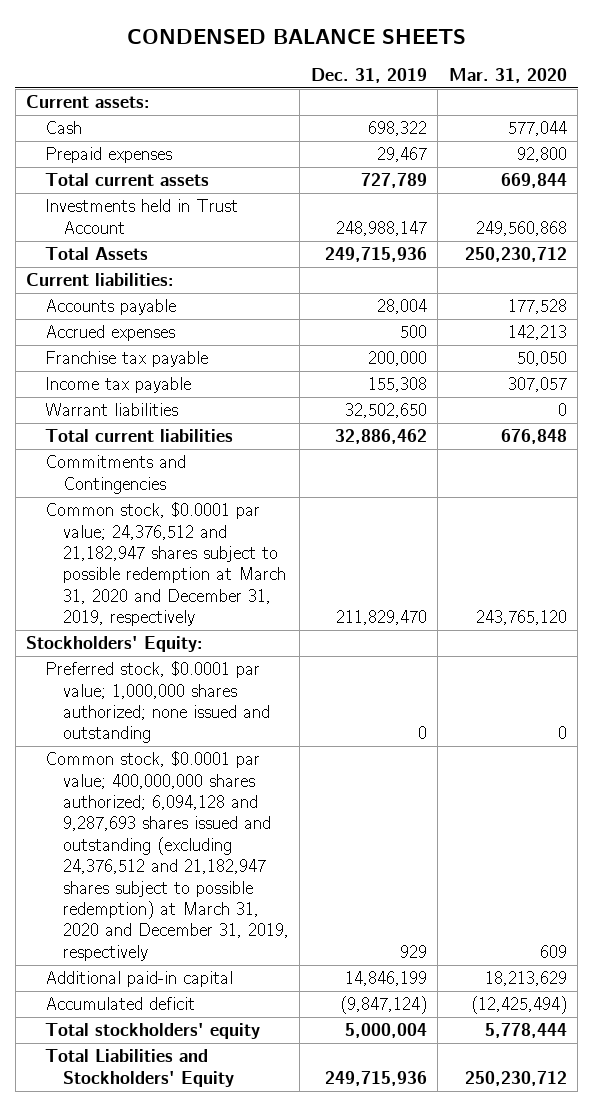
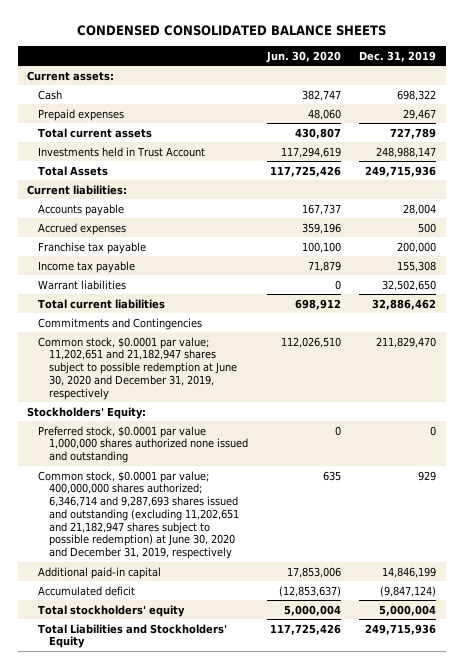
- CONDENSED BALANCE SHEETS
+ CONDENSED CONSOLIDATED BALANCE SHEETS
- | Dec. 31, 2019 | Mar. 31, 2020
+ | Jun. 30, 2020 | Dec. 31, 2019
- Common stock, $0.0001 par value; 24,376,512 and 21,182,947 shares subject to possible redemption at March 31, 2020 and December 31, 2019, respectively | 211,829,470 | 243,765,120
+ Common stock, $0.0001 par value; 11,202,651 and 21,182,947 shares subject to possible redemption at June 30, 2020 and December 31, 2019, respectively | 112,026,510 | 211,829,470
- Preferred stock, $0.0001 par value; 1,000,000 shares authorized; none issued and outstanding | 0 | 0
- Common stock, $0.0001 par value; 400,000,000 shares authorized; 6,094,128 and 9,287,693 shares issued and outstanding (excluding 24,376,512 and 21,182,947 shares subject to possible redemption) at March 31, 2020 and December 31, 2019, respectively | 929 | 609
+ Preferred stock, $0.0001 par value 1,000,000 shares authorized none issued and outstanding | 0 | 0
+ Common stock, $0.0001 par value; 400,000,000 shares authorized; 6,346,714 and 9,287,693 shares issued and outstanding (excluding 11,202,651 and 21,182,947 shares subject to possible redemption) at June 30, 2020 and December 31, 2019, respectively | 635 | 929

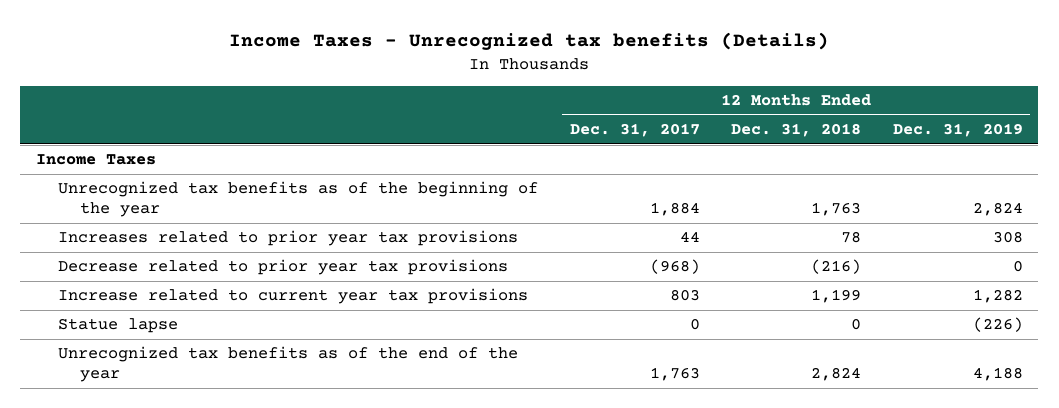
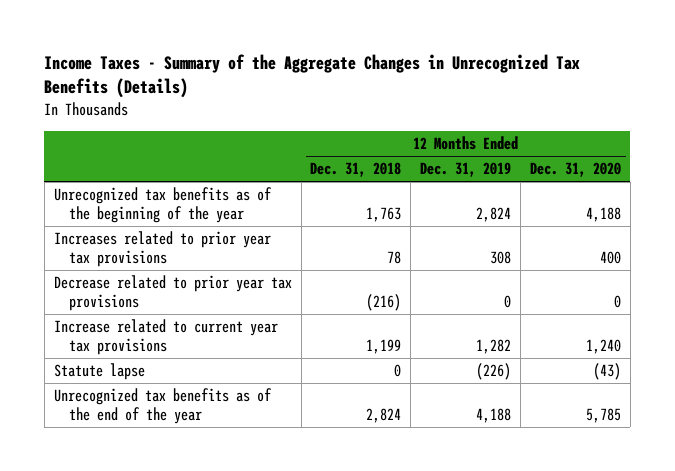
- Income Taxes - Unrecognized tax benefits (Details)
+ Income Taxes - Summary of the Aggregate Changes in Unrecognized Tax Benefits (Details)
- | 12 Months Ended Dec. 31, 2017 | 12 Months Ended Dec. 31, 2018 | 12 Months Ended Dec. 31, 2019
+ | 12 Months Ended Dec. 31, 2018 | 12 Months Ended Dec. 31, 2019 | 12 Months Ended Dec. 31, 2020
- Income Taxes
- Statue lapse | 0 | 0 | (226)
+ Statute lapse | 0 | (226) | (43)

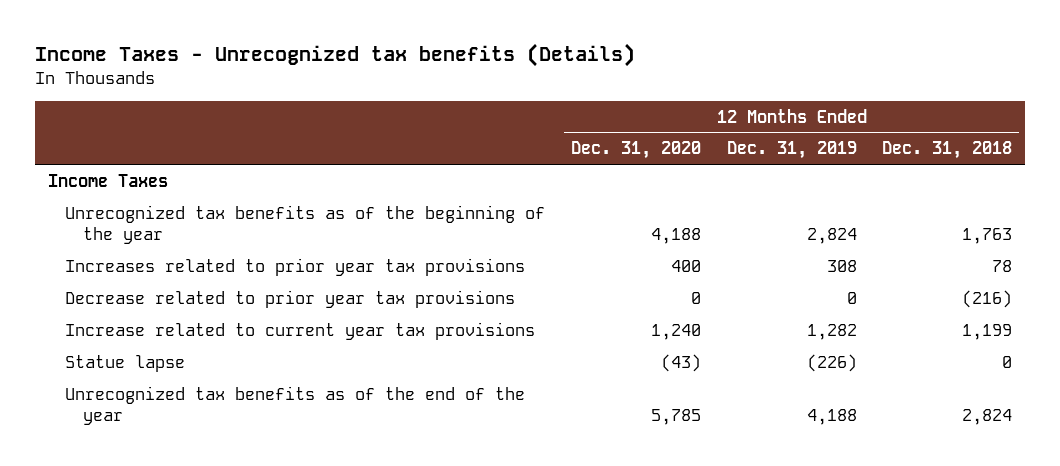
- Income Taxes - Summary of the Aggregate Changes in Unrecognized Tax Benefits (Details)
+ Income Taxes - Unrecognized tax benefits (Details)
- | 12 Months Ended Dec. 31, 2018 | 12 Months Ended Dec. 31, 2019 | 12 Months Ended Dec. 31, 2020
+ | 12 Months Ended Dec. 31, 2020 | 12 Months Ended Dec. 31, 2019 | 12 Months Ended Dec. 31, 2018
+ Income Taxes
- Statute lapse | 0 | (226) | (43)
+ Statue lapse | (43) | (226) | 0

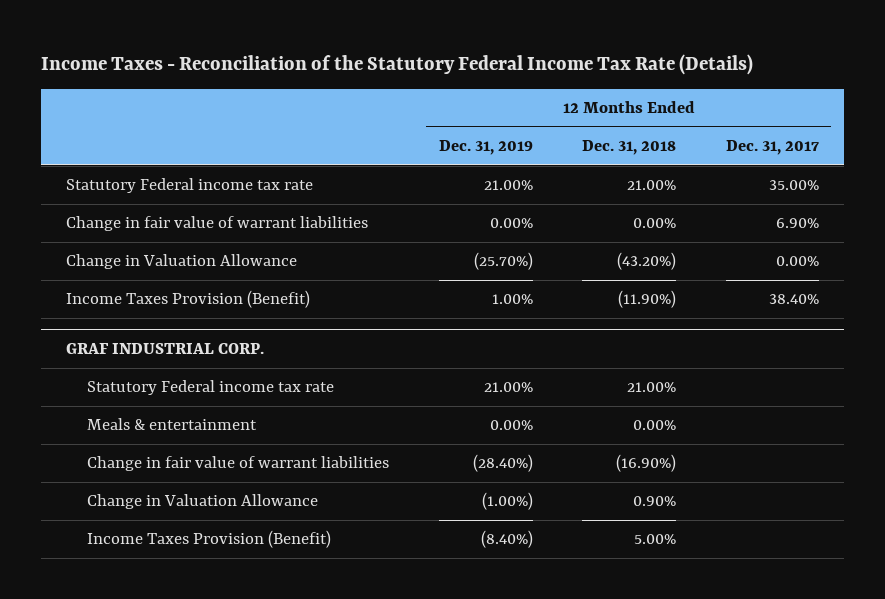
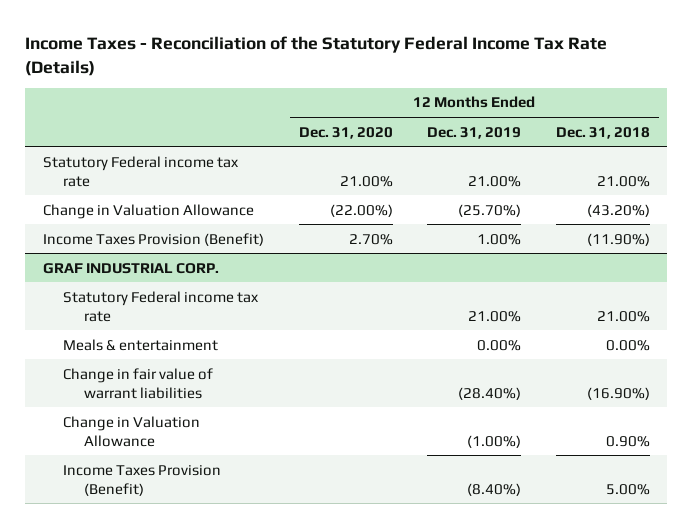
- | 12 Months Ended Dec. 31, 2019 | 12 Months Ended Dec. 31, 2018 | 12 Months Ended Dec. 31, 2017
+ | 12 Months Ended Dec. 31, 2020 | 12 Months Ended Dec. 31, 2019 | 12 Months Ended Dec. 31, 2018
- Change in fair value of warrant liabilities | 0.00% | 0.00% | 6.90%

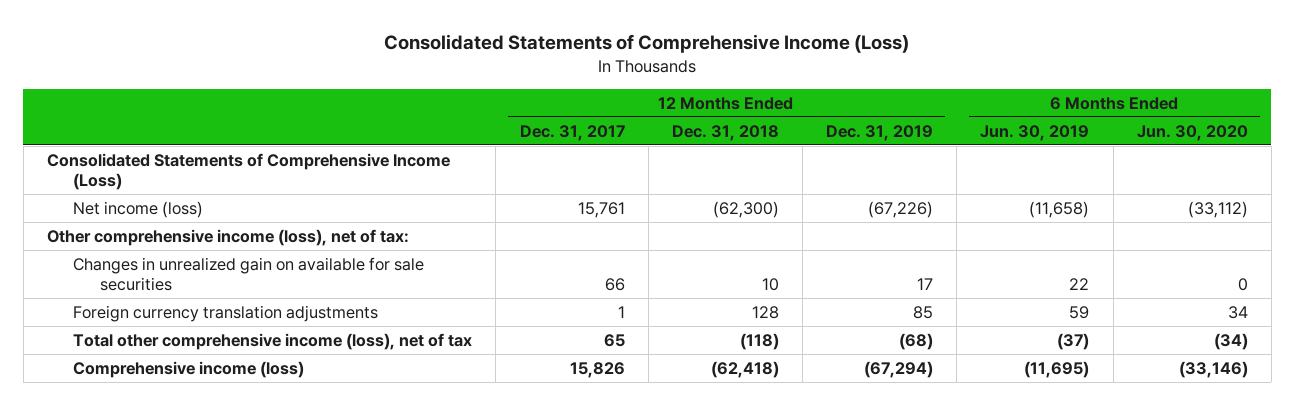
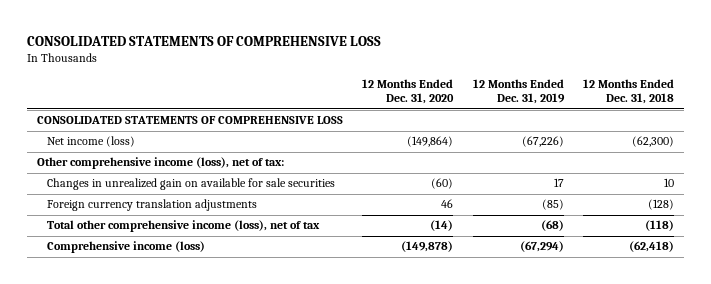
- Consolidated Statements of Comprehensive Income (Loss)
+ CONSOLIDATED STATEMENTS OF COMPREHENSIVE LOSS
- | 12 Months Ended Dec. 31, 2017 | 12 Months Ended Dec. 31, 2018 | 12 Months Ended Dec. 31, 2019 | 6 Months Ended Jun. 30, 2019 | 6 Months Ended Jun. 30, 2020
+ | 12 Months Ended Dec. 31, 2020 | 12 Months Ended Dec. 31, 2019 | 12 Months Ended Dec. 31, 2018
- Consolidated Statements of Comprehensive Income (Loss)
+ CONSOLIDATED STATEMENTS OF COMPREHENSIVE LOSS
- Foreign currency translation adjustments | 1 | 128 | 85 | 59 | 34
+ Foreign currency translation adjustments | 46 | (85) | (128)

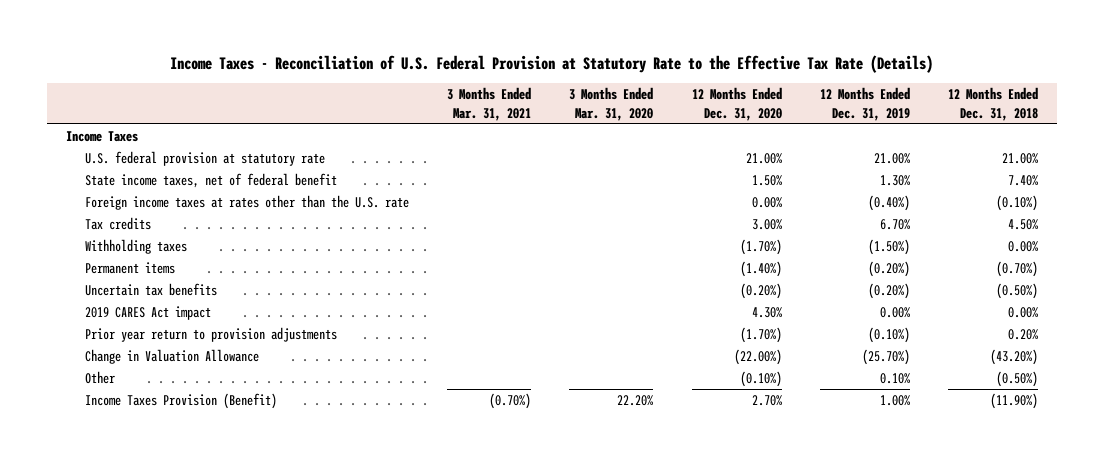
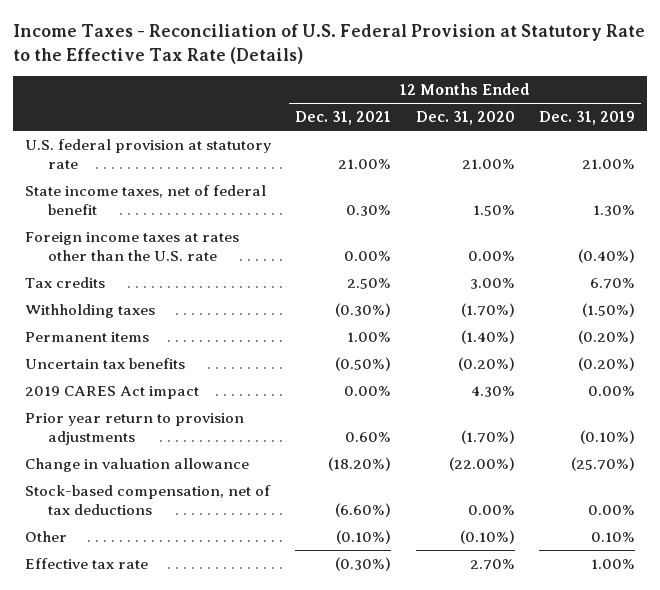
- | 3 Months Ended Mar. 31, 2021 | 3 Months Ended Mar. 31, 2020 | 12 Months Ended Dec. 31, 2020 | 12 Months Ended Dec. 31, 2019 | 12 Months Ended Dec. 31, 2018
+ | 12 Months Ended Dec. 31, 2021 | 12 Months Ended Dec. 31, 2020 | 12 Months Ended Dec. 31, 2019
- Income Taxes
- Change in Valuation Allowance | | | (22.00%) | (25.70%) | (43.20%)
+ Change in valuation allowance | (18.20%) | (22.00%) | (25.70%)
+ Stock-based compensation, net of tax deductions | (6.60%) | 0.00% | 0.00%
- Income Taxes Provision (Benefit) | (0.70%) | 22.20% | 2.70% | 1.00% | (11.90%)
+ Effective tax rate | (0.30%) | 2.70% | 1.00%

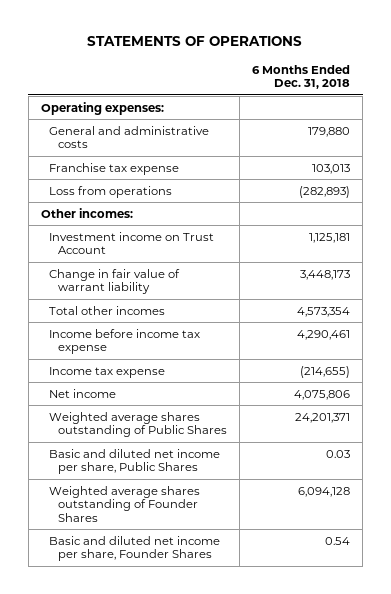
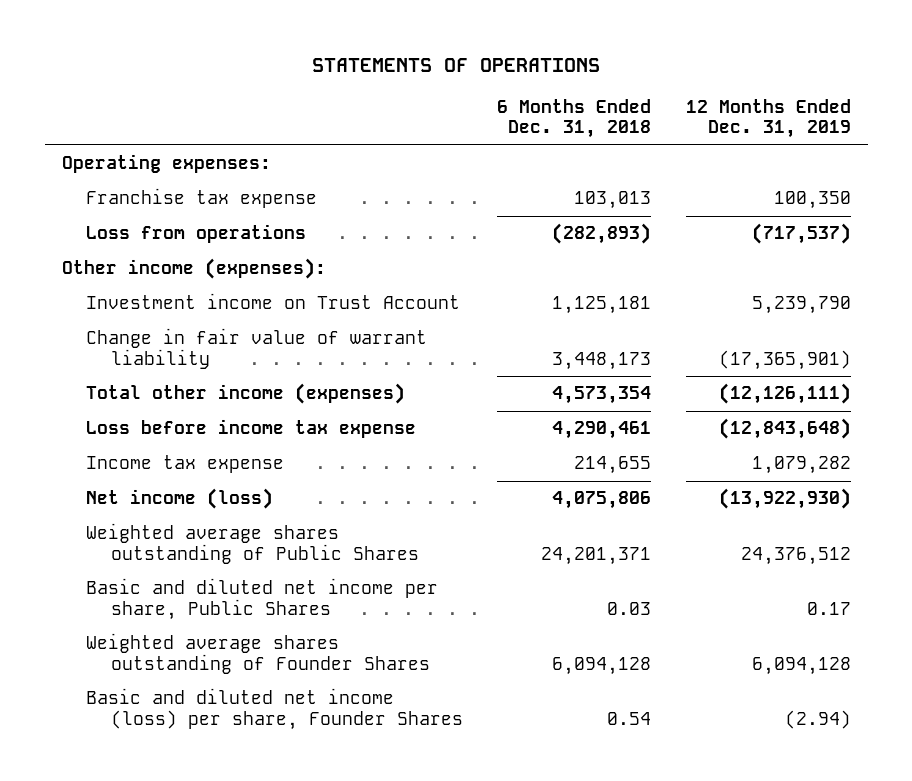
- | 6 Months Ended Dec. 31, 2018
+ | 6 Months Ended Dec. 31, 2018 | 12 Months Ended Dec. 31, 2019
- General and administrative costs | 179,880
- Other incomes:
+ Other income (expenses):
- Total other incomes | 4,573,354
- Income before income tax expense | 4,290,461
- Income tax expense | (214,655)
- Net income | 4,075,806
+ Total other income (expenses) | 4,573,354 | (12,126,111)
+ Loss before income tax expense | 4,290,461 | (12,843,648)
+ Income tax expense | 214,655 | 1,079,282
+ Net income (loss) | 4,075,806 | (13,922,930)
- Basic and diluted net income per share, Founder Shares | 0.54
+ Basic and diluted net income (loss) per share, Founder Shares | 0.54 | (2.94)

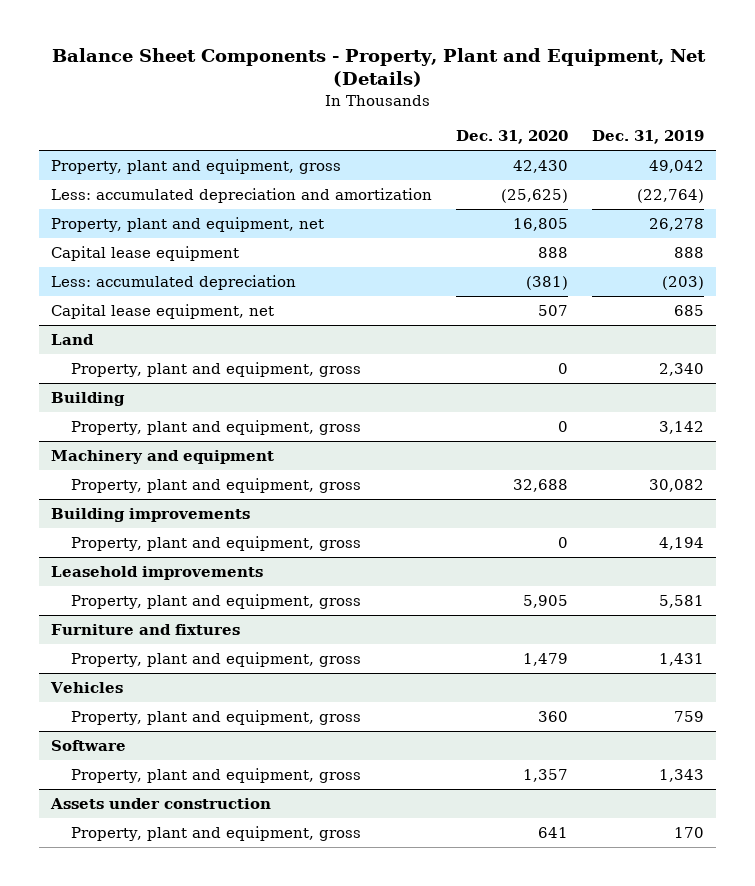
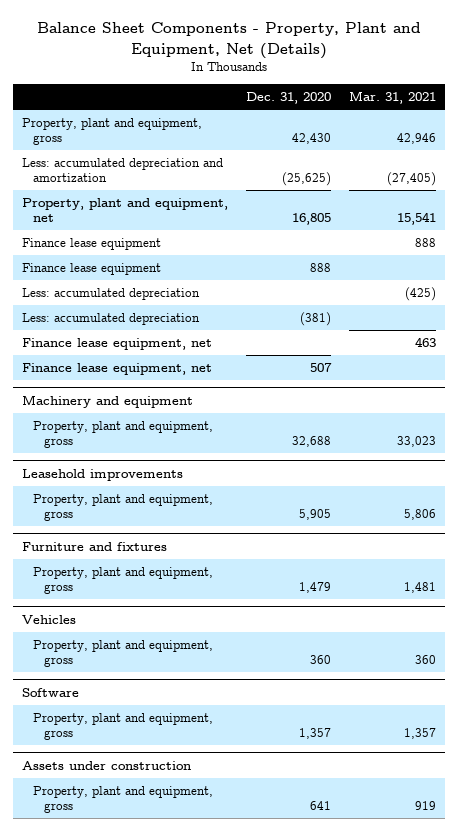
- | Dec. 31, 2020 | Dec. 31, 2019
+ | Dec. 31, 2020 | Mar. 31, 2021
- Capital lease equipment | 888 | 888
+ Finance lease equipment | | 888
+ Finance lease equipment | 888 |
+ Less: accumulated depreciation | | (425)
- Capital lease equipment, net | 507 | 685
- Land
- Property, plant and equipment, gross | 0 | 2,340
- Building
- Property, plant and equipment, gross | 0 | 3,142
+ Finance lease equipment, net | | 463
+ Finance lease equipment, net | 507 |
- Building improvements
- Property, plant and equipment, gross | 0 | 4,194

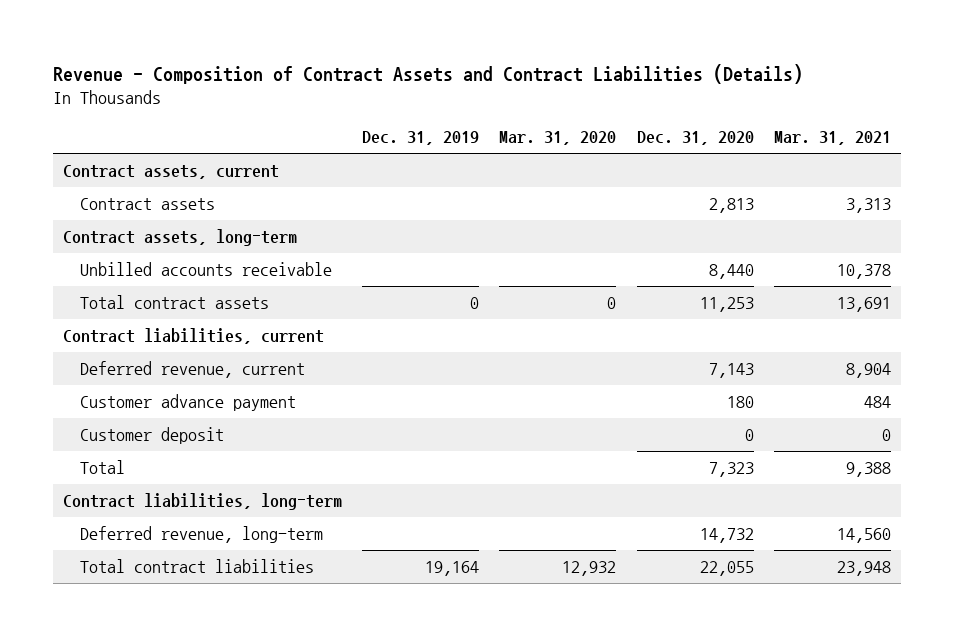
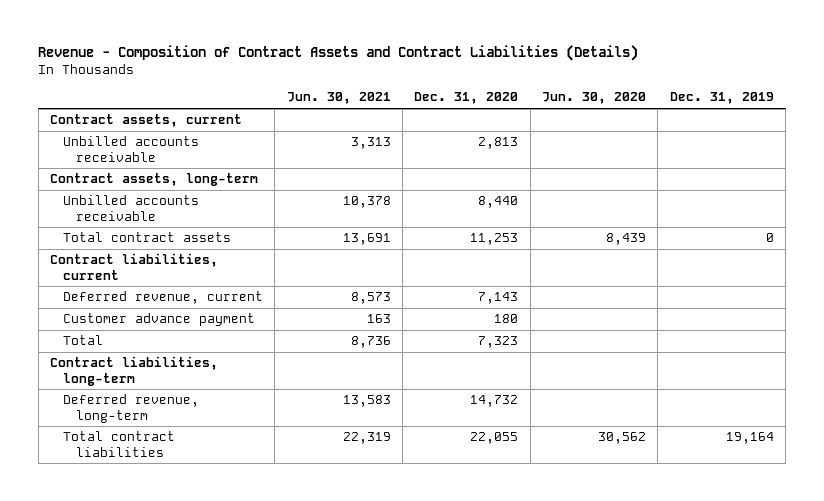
- | Dec. 31, 2019 | Mar. 31, 2020 | Dec. 31, 2020 | Mar. 31, 2021
+ | Jun. 30, 2021 | Dec. 31, 2020 | Jun. 30, 2020 | Dec. 31, 2019
- Contract assets | | | 2,813 | 3,313
+ Unbilled accounts receivable | 3,313 | 2,813 | |
- Customer deposit | | | 0 | 0

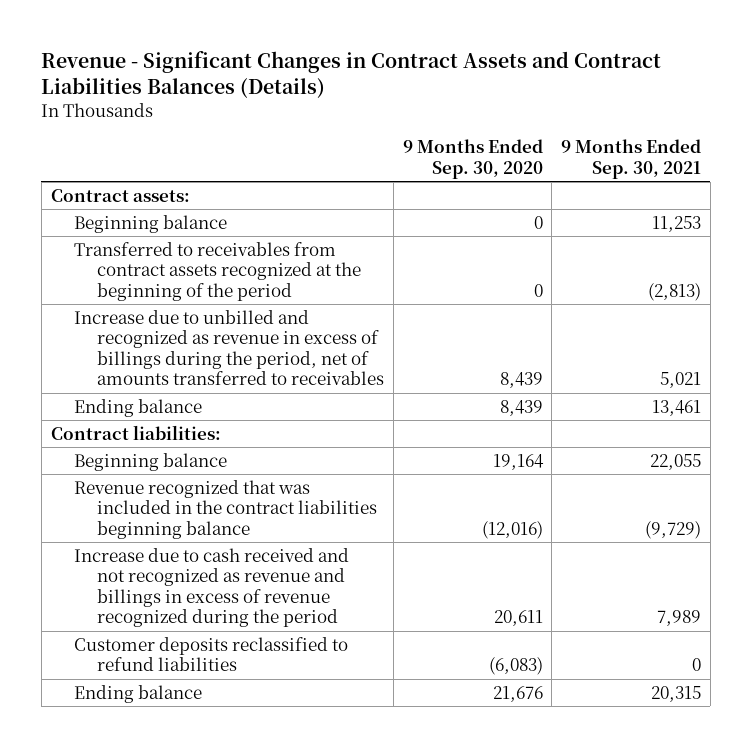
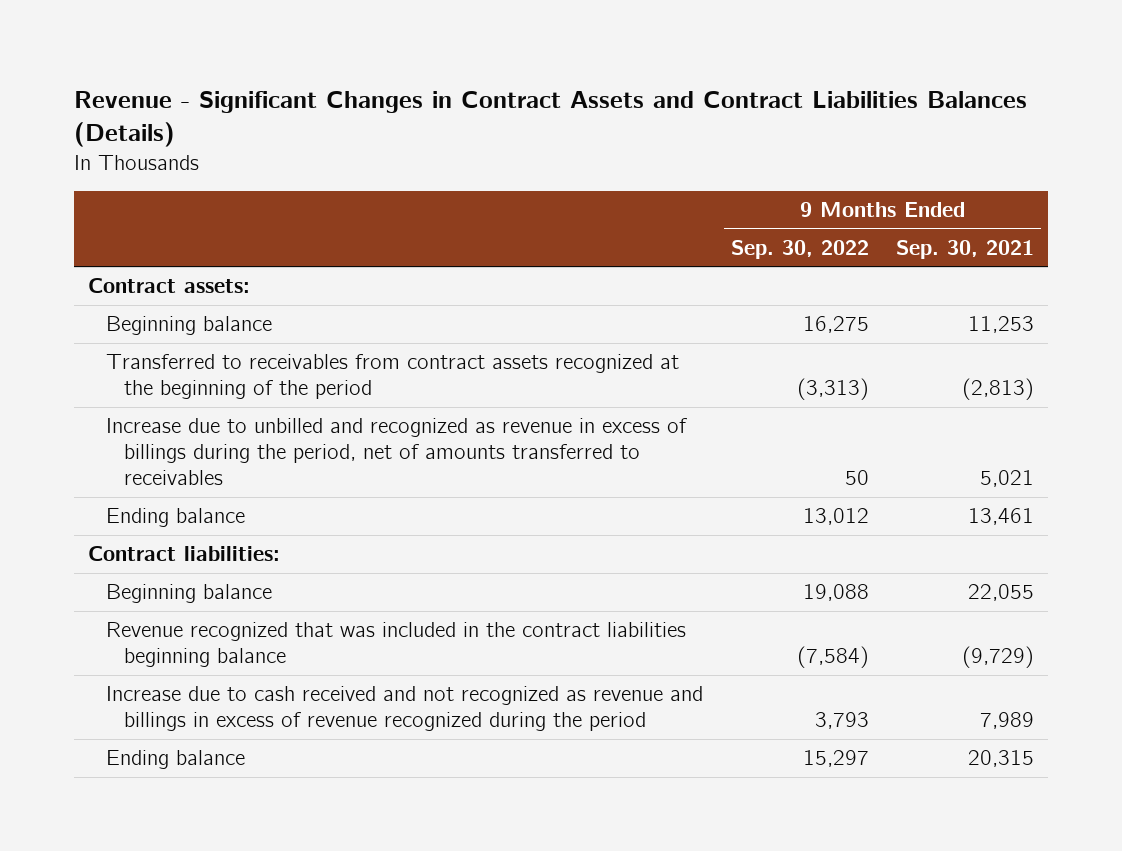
- | 9 Months Ended Sep. 30, 2020 | 9 Months Ended Sep. 30, 2021
+ | 9 Months Ended Sep. 30, 2022 | 9 Months Ended Sep. 30, 2021
- Customer deposits reclassified to refund liabilities | (6,083) | 0

